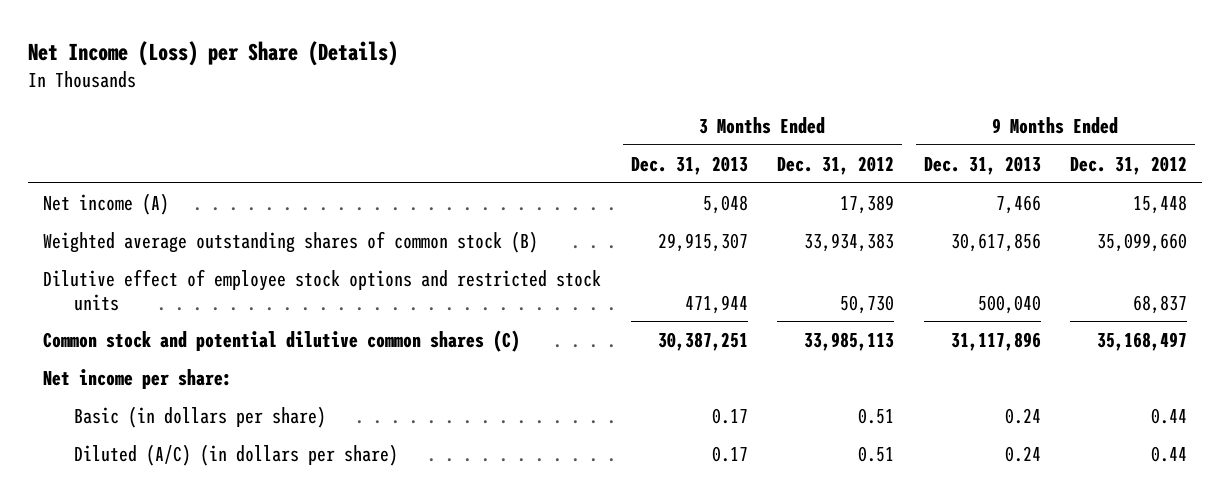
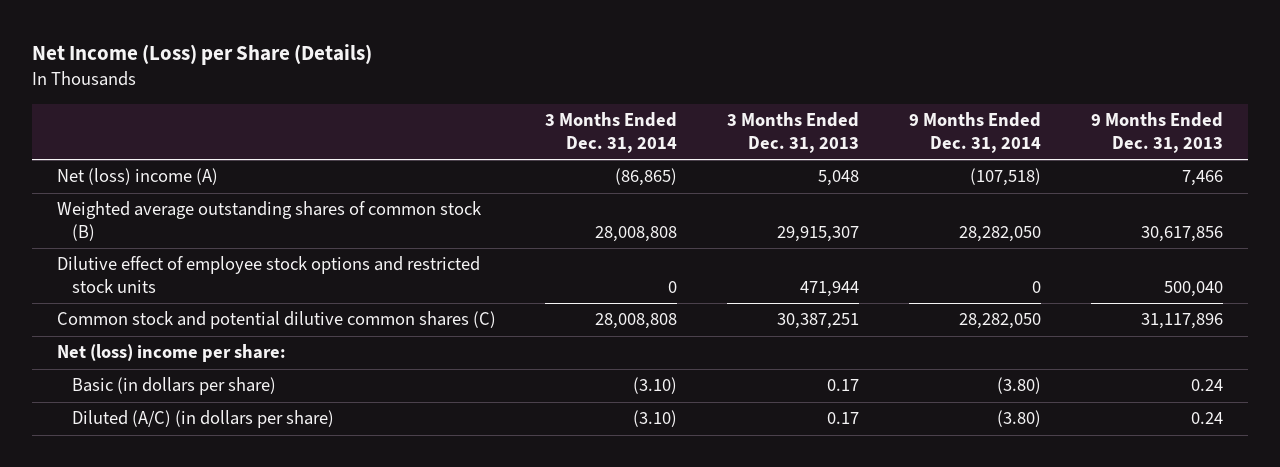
- | 3 Months Ended Dec. 31, 2013 | 3 Months Ended Dec. 31, 2012 | 9 Months Ended Dec. 31, 2013 | 9 Months Ended Dec. 31, 2012
+ | 3 Months Ended Dec. 31, 2014 | 3 Months Ended Dec. 31, 2013 | 9 Months Ended Dec. 31, 2014 | 9 Months Ended Dec. 31, 2013
- Net income (A) | 5,048 | 17,389 | 7,466 | 15,448
+ Net (loss) income (A) | (86,865) | 5,048 | (107,518) | 7,466
- Net income per share:
+ Net (loss) income per share:

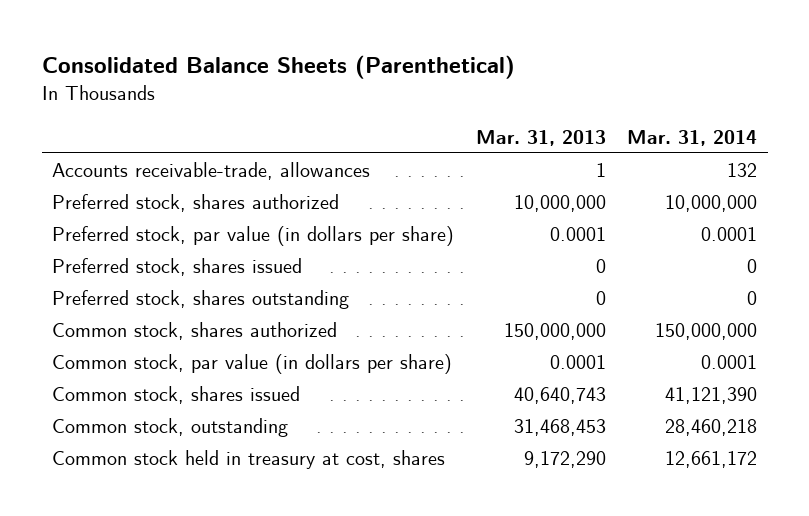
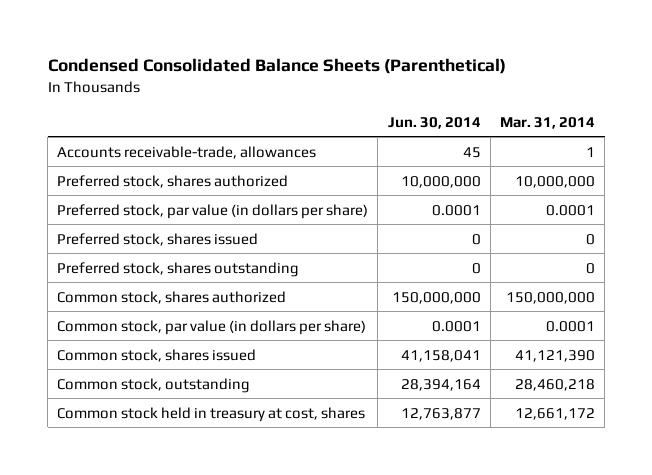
- Consolidated Balance Sheets (Parenthetical)
+ Condensed Consolidated Balance Sheets (Parenthetical)
- | Mar. 31, 2013 | Mar. 31, 2014
+ | Jun. 30, 2014 | Mar. 31, 2014
- Accounts receivable-trade, allowances | 1 | 132
+ Accounts receivable-trade, allowances | 45 | 1

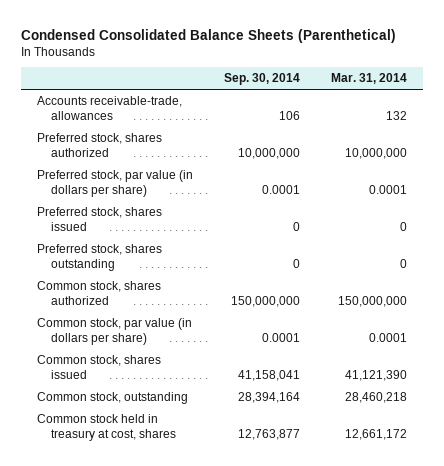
- | Jun. 30, 2014 | Mar. 31, 2014
+ | Sep. 30, 2014 | Mar. 31, 2014
- Accounts receivable-trade, allowances | 45 | 1
+ Accounts receivable-trade, allowances | 106 | 132

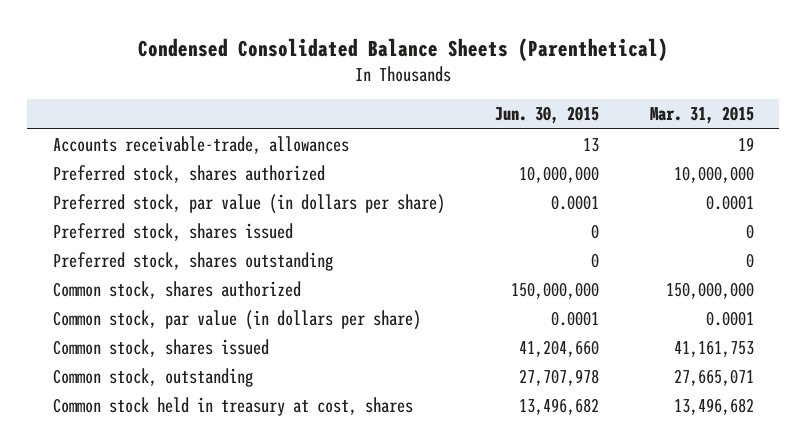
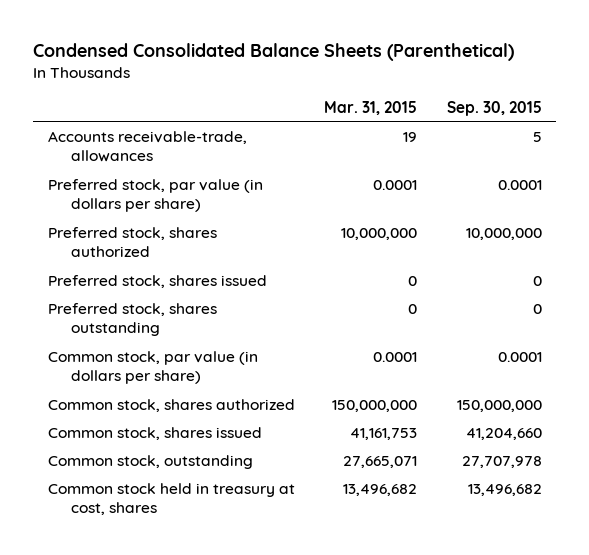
- | Jun. 30, 2015 | Mar. 31, 2015
+ | Mar. 31, 2015 | Sep. 30, 2015
moved down: Preferred stock, shares authorized | 10,000,000 | 10,000,000
moved down: Common stock, shares authorized | 150,000,000 | 150,000,000

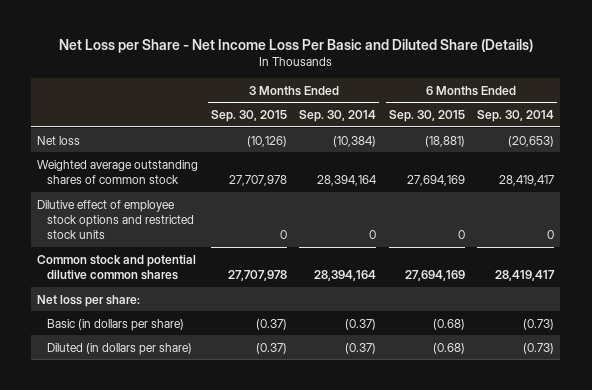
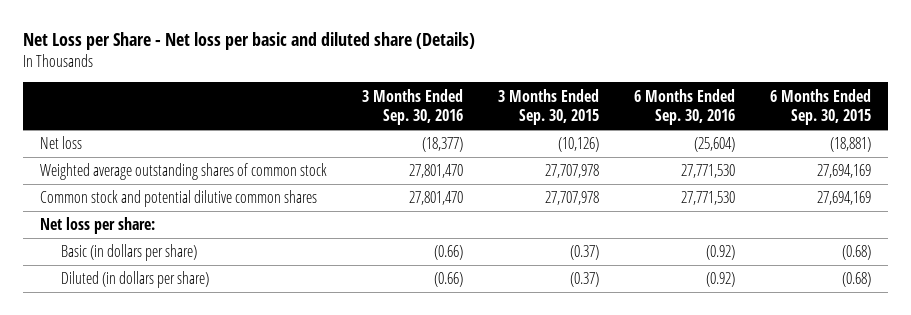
- Net Loss per Share - Net Income Loss Per Basic and Diluted Share (Details)
+ Net Loss per Share - Net loss per basic and diluted share (Details)
- | 3 Months Ended Sep. 30, 2015 | 3 Months Ended Sep. 30, 2014 | 6 Months Ended Sep. 30, 2015 | 6 Months Ended Sep. 30, 2014
+ | 3 Months Ended Sep. 30, 2016 | 3 Months Ended Sep. 30, 2015 | 6 Months Ended Sep. 30, 2016 | 6 Months Ended Sep. 30, 2015
- Dilutive effect of employee stock options and restricted stock units | 0 | 0 | 0 | 0

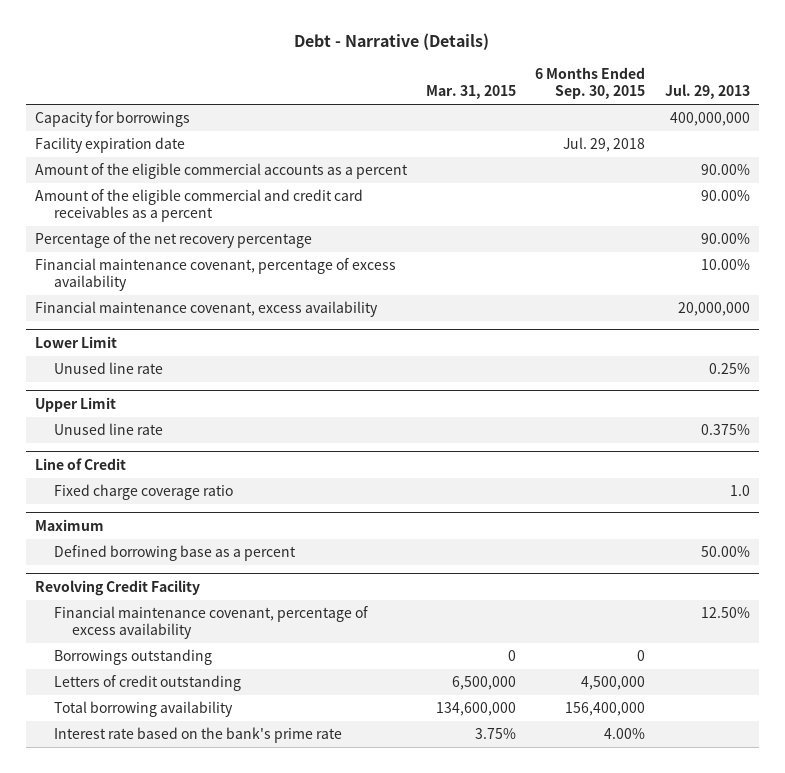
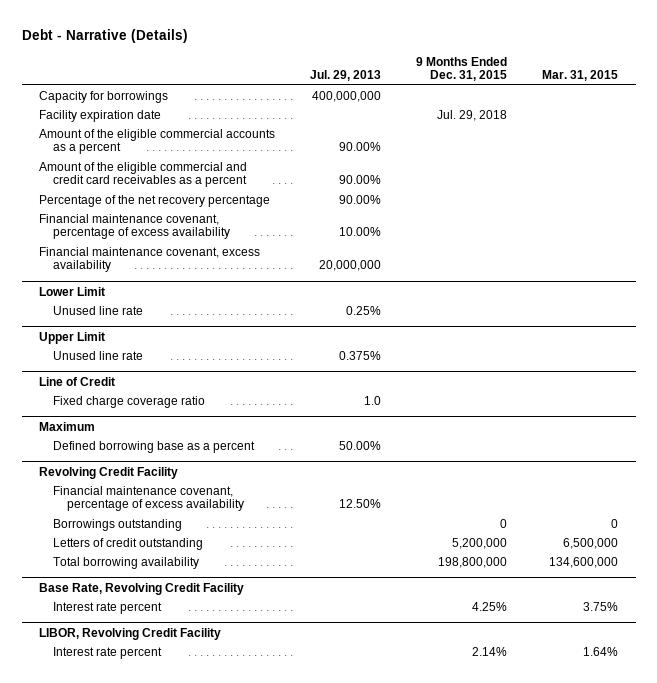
- | Mar. 31, 2015 | 6 Months Ended Sep. 30, 2015 | Jul. 29, 2013
+ | Jul. 29, 2013 | 9 Months Ended Dec. 31, 2015 | Mar. 31, 2015
@ Revolving Credit Facility
- Interest rate based on the bank's prime rate | 3.75% | 4.00% |
+ Base Rate, Revolving Credit Facility
+ Interest rate percent | | 4.25% | 3.75%
+ LIBOR, Revolving Credit Facility
+ Interest rate percent | | 2.14% | 1.64%

